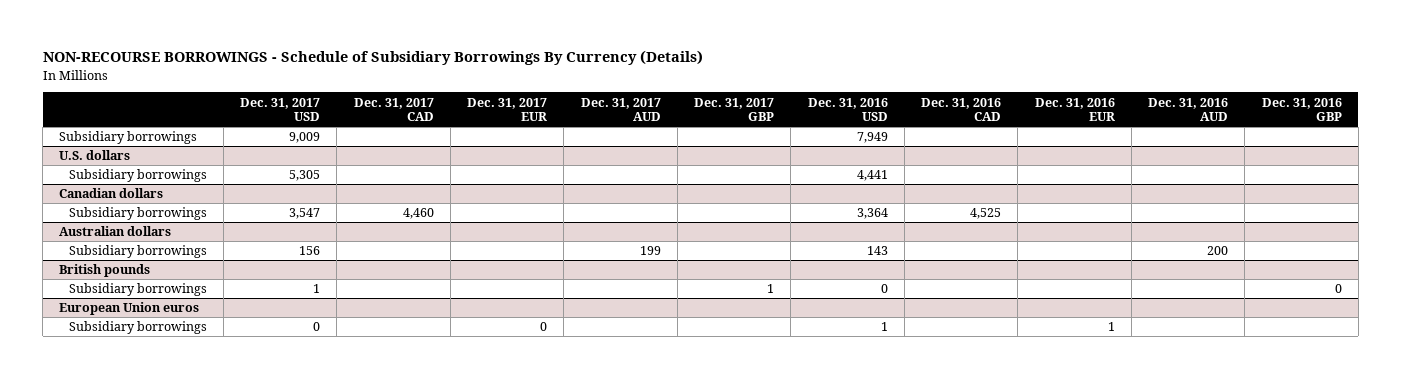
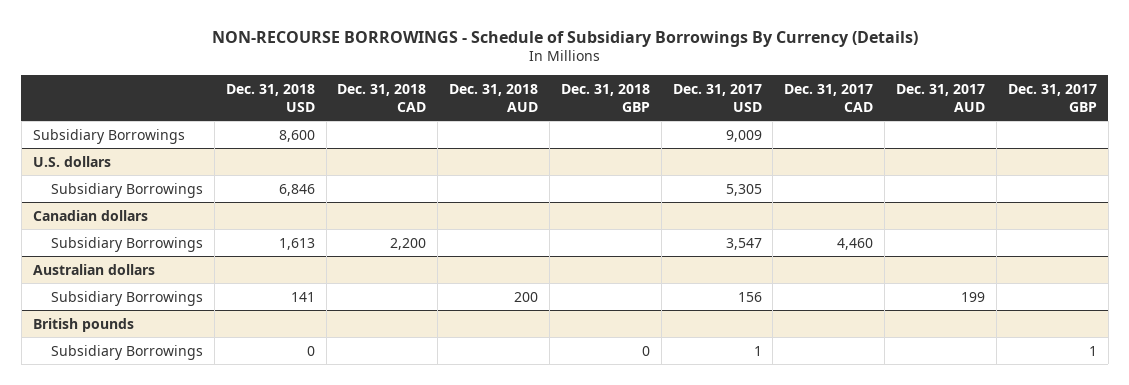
- | Dec. 31, 2017 USD | Dec. 31, 2017 CAD | Dec. 31, 2017 EUR | Dec. 31, 2017 AUD | Dec. 31, 2017 GBP | Dec. 31, 2016 USD | Dec. 31, 2016 CAD | Dec. 31, 2016 EUR | Dec. 31, 2016 AUD | Dec. 31, 2016 GBP
+ | Dec. 31, 2018 USD | Dec. 31, 2018 CAD | Dec. 31, 2018 AUD | Dec. 31, 2018 GBP | Dec. 31, 2017 USD | Dec. 31, 2017 CAD | Dec. 31, 2017 AUD | Dec. 31, 2017 GBP
- Subsidiary borrowings | 9,009 | | | | | 7,949 | | | |
+ Subsidiary Borrowings | 8,600 | | | | 9,009 | | |
@ U.S. dollars
- Subsidiary borrowings | 5,305 | | | | | 4,441 | | | |
+ Subsidiary Borrowings | 6,846 | | | | 5,305 | | |
@ Canadian dollars
- Subsidiary borrowings | 3,547 | 4,460 | | | | 3,364 | 4,525 | | |
+ Subsidiary Borrowings | 1,613 | 2,200 | | | 3,547 | 4,460 | |
@ Australian dollars
- Subsidiary borrowings | 156 | | | 199 | | 143 | | | 200 |
+ Subsidiary Borrowings | 141 | | 200 | | 156 | | 199 |
@ British pounds
- Subsidiary borrowings | 1 | | | | 1 | 0 | | | | 0
- European Union euros
- Subsidiary borrowings | 0 | | 0 | | | 1 | | 1 | |
@ British pounds
+ Subsidiary Borrowings | 0 | | | 0 | 1 | | | 1

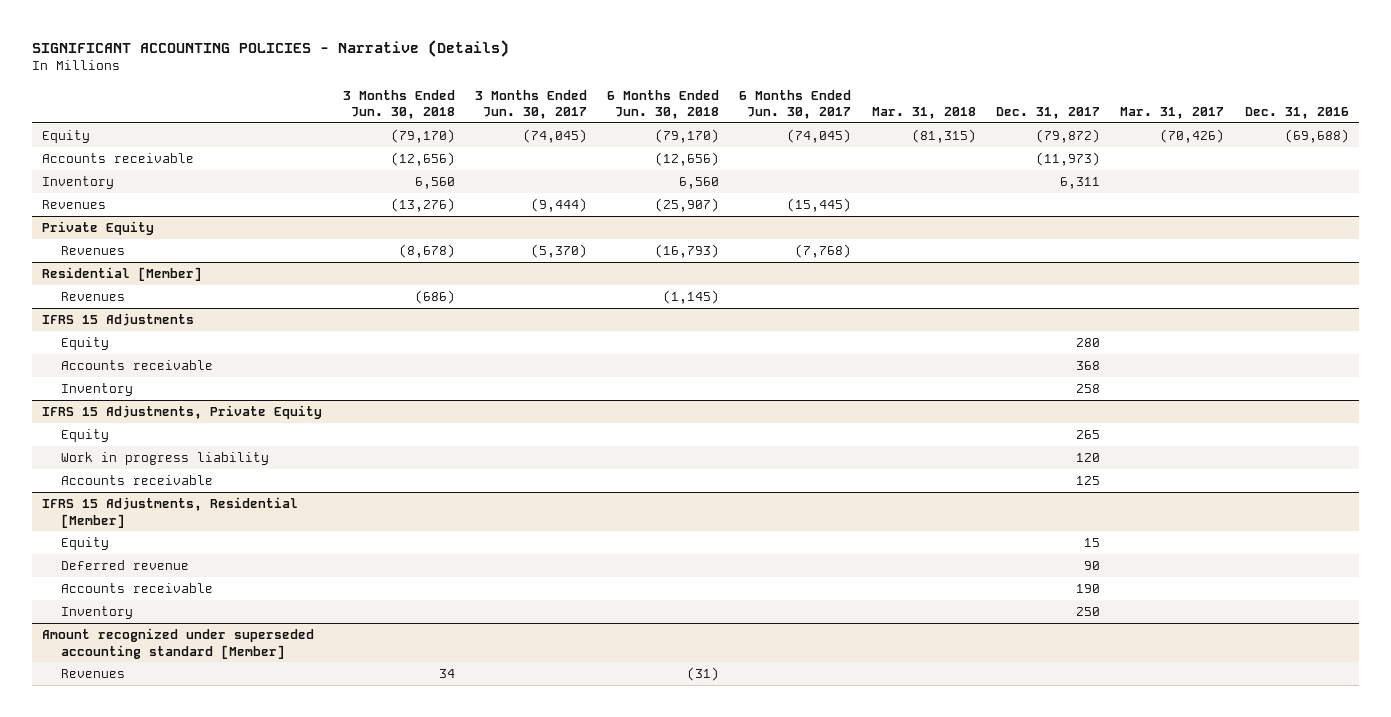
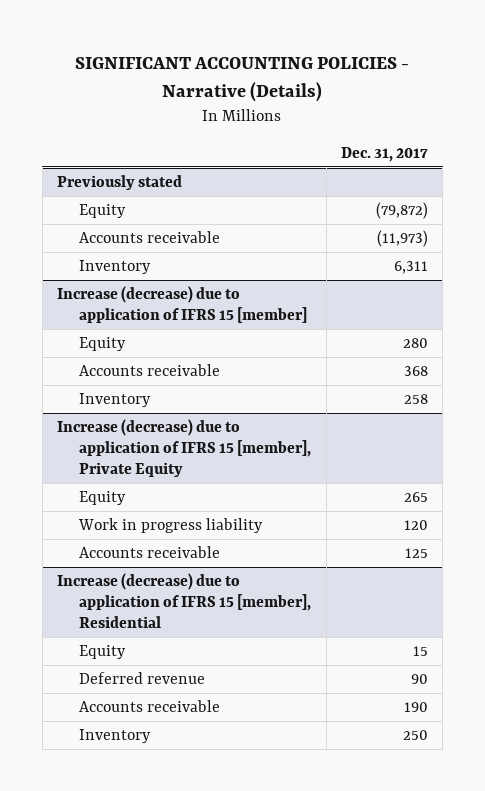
- | 3 Months Ended Jun. 30, 2018 | 3 Months Ended Jun. 30, 2017 | 6 Months Ended Jun. 30, 2018 | 6 Months Ended Jun. 30, 2017 | Mar. 31, 2018 | Dec. 31, 2017 | Mar. 31, 2017 | Dec. 31, 2016
+ | Dec. 31, 2017
+ Previously stated
- Revenues | (13,276) | (9,444) | (25,907) | (15,445) | | | |
- Private Equity
- Revenues | (8,678) | (5,370) | (16,793) | (7,768) | | | |
- Residential [Member]
- Revenues | (686) | | (1,145) | | | | |
- IFRS 15 Adjustments
+ Increase (decrease) due to application of IFRS 15 [member]
- IFRS 15 Adjustments, Private Equity
+ Increase (decrease) due to application of IFRS 15 [member], Private Equity
- IFRS 15 Adjustments, Residential [Member]
+ Increase (decrease) due to application of IFRS 15 [member], Residential
- Amount recognized under superseded accounting standard [Member]
- Revenues | 34 | | (31) | | | | |

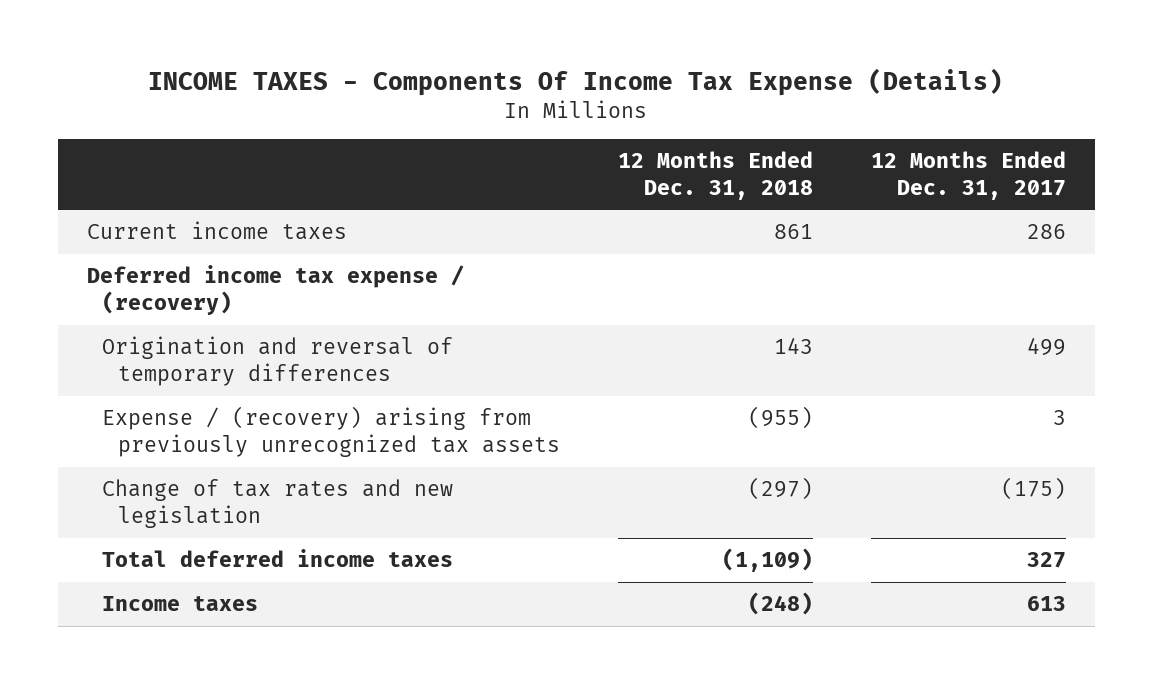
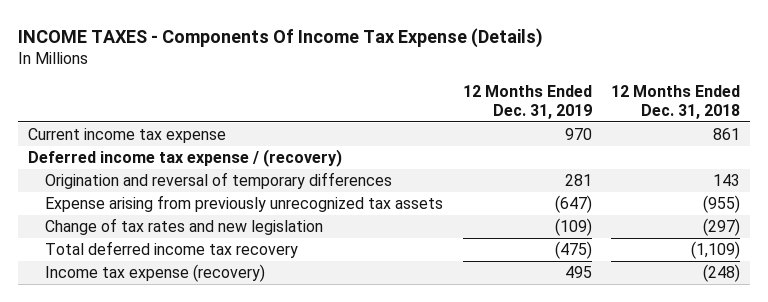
- | 12 Months Ended Dec. 31, 2018 | 12 Months Ended Dec. 31, 2017
+ | 12 Months Ended Dec. 31, 2019 | 12 Months Ended Dec. 31, 2018
- Current income taxes | 861 | 286
+ Current income tax expense | 970 | 861
- Expense / (recovery) arising from previously unrecognized tax assets | (955) | 3
+ Expense arising from previously unrecognized tax assets | (647) | (955)
- Total deferred income taxes | (1,109) | 327
- Income taxes | (248) | 613
+ Total deferred income tax recovery | (475) | (1,109)
+ Income tax expense (recovery) | 495 | (248)

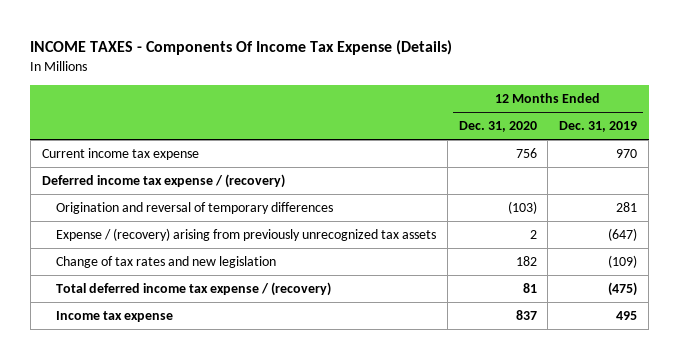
- | 12 Months Ended Dec. 31, 2019 | 12 Months Ended Dec. 31, 2018
+ | 12 Months Ended Dec. 31, 2020 | 12 Months Ended Dec. 31, 2019
- Expense arising from previously unrecognized tax assets | (647) | (955)
+ Expense / (recovery) arising from previously unrecognized tax assets | 2 | (647)
- Total deferred income tax recovery | (475) | (1,109)
- Income tax expense (recovery) | 495 | (248)
+ Total deferred income tax expense / (recovery) | 81 | (475)
+ Income tax expense | 837 | 495

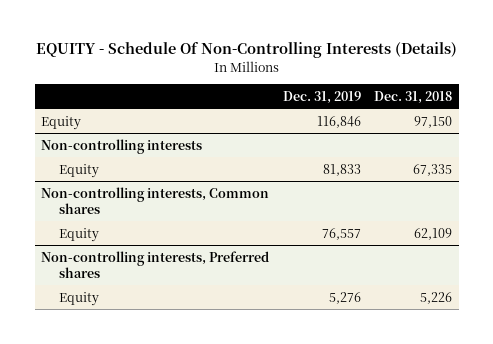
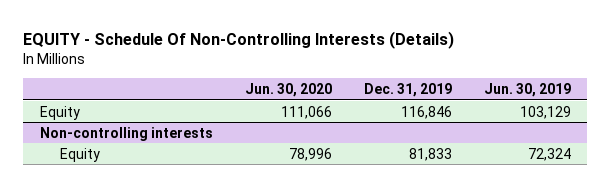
- | Dec. 31, 2019 | Dec. 31, 2018
+ | Jun. 30, 2020 | Dec. 31, 2019 | Jun. 30, 2019
- Non-controlling interests, Common shares
- Equity | 76,557 | 62,109
- Non-controlling interests, Preferred shares
- Equity | 5,276 | 5,226

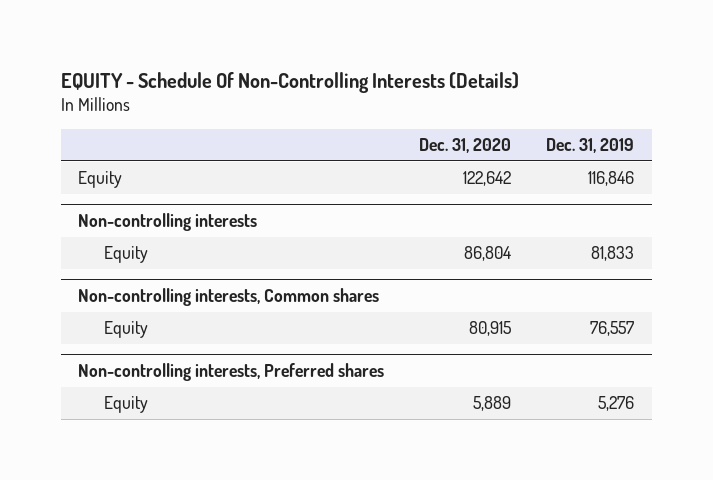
- | Jun. 30, 2020 | Dec. 31, 2019 | Jun. 30, 2019
+ | Dec. 31, 2020 | Dec. 31, 2019
+ Non-controlling interests, Common shares
+ Equity | 80,915 | 76,557
+ Non-controlling interests, Preferred shares
+ Equity | 5,889 | 5,276

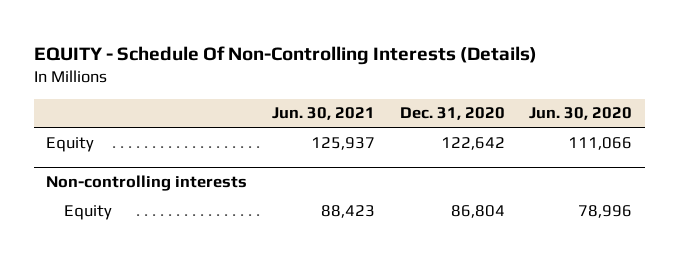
- | Dec. 31, 2020 | Dec. 31, 2019
+ | Jun. 30, 2021 | Dec. 31, 2020 | Jun. 30, 2020
- Non-controlling interests, Common shares
- Equity | 80,915 | 76,557
- Non-controlling interests, Preferred shares
- Equity | 5,889 | 5,276

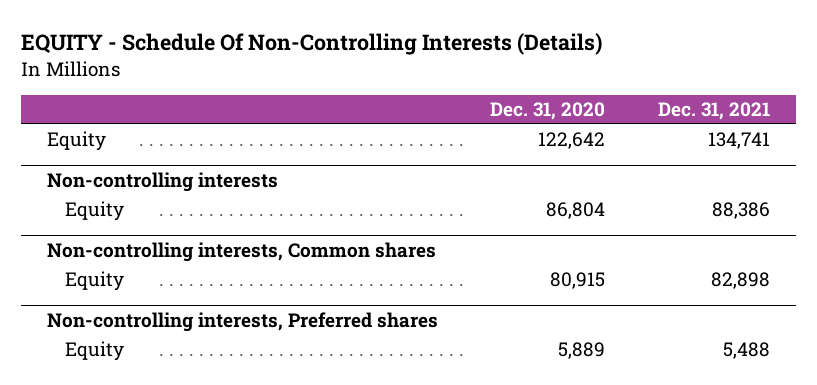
- | Jun. 30, 2021 | Dec. 31, 2020 | Jun. 30, 2020
+ | Dec. 31, 2020 | Dec. 31, 2021
+ Non-controlling interests, Common shares
+ Equity | 80,915 | 82,898
+ Non-controlling interests, Preferred shares
+ Equity | 5,889 | 5,488

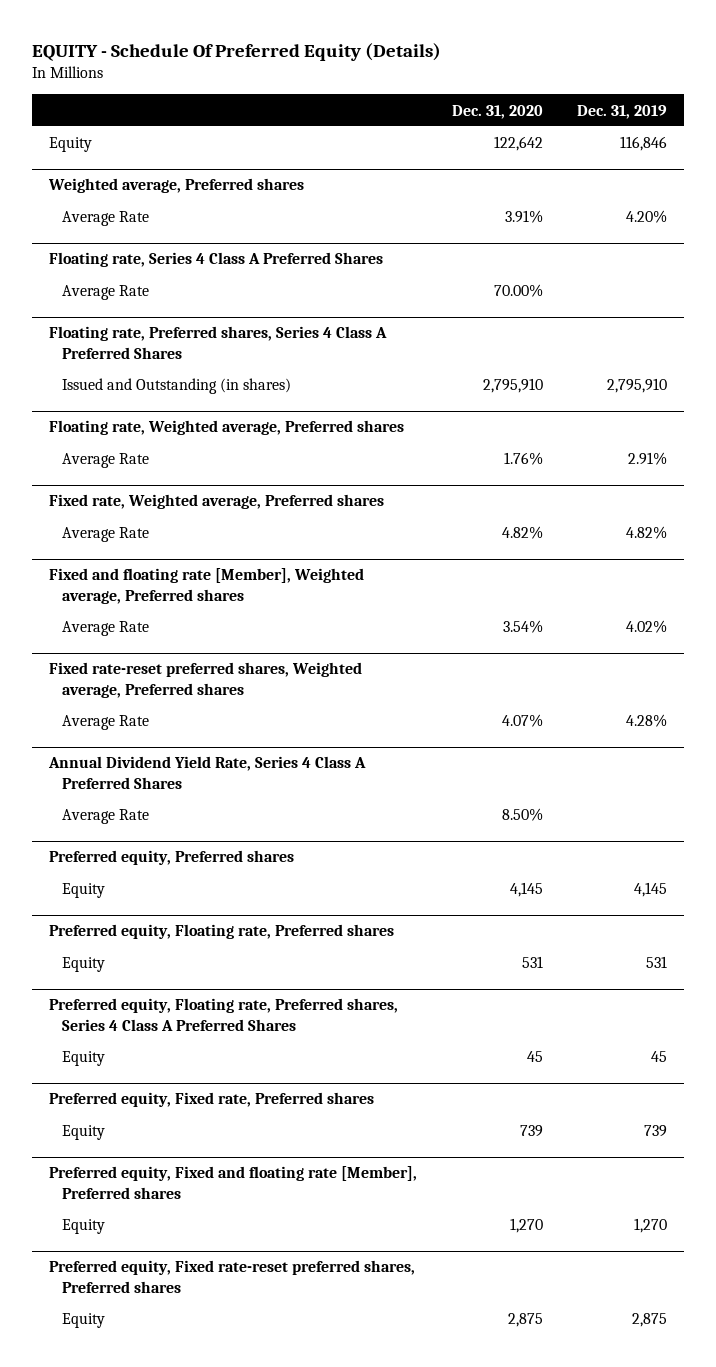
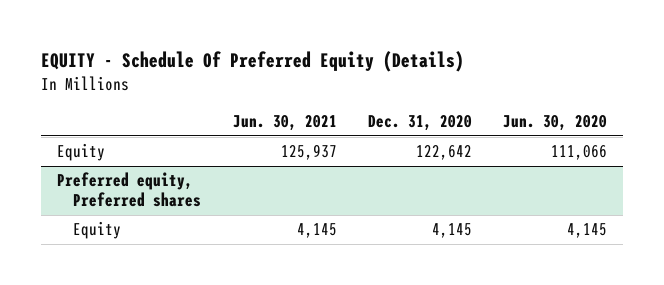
- | Dec. 31, 2020 | Dec. 31, 2019
+ | Jun. 30, 2021 | Dec. 31, 2020 | Jun. 30, 2020
- Weighted average, Preferred shares
- Average Rate | 3.91% | 4.20%
- Floating rate, Series 4 Class A Preferred Shares
- Average Rate | 70.00% |
- Floating rate, Preferred shares, Series 4 Class A Preferred Shares
- Issued and Outstanding (in shares) | 2,795,910 | 2,795,910
- Floating rate, Weighted average, Preferred shares
- Average Rate | 1.76% | 2.91%
- Fixed rate, Weighted average, Preferred shares
- Average Rate | 4.82% | 4.82%
- Fixed and floating rate [Member], Weighted average, Preferred shares
- Average Rate | 3.54% | 4.02%
- Fixed rate-reset preferred shares, Weighted average, Preferred shares
- Average Rate | 4.07% | 4.28%
- Annual Dividend Yield Rate, Series 4 Class A Preferred Shares
- Average Rate | 8.50% |
- Preferred equity, Floating rate, Preferred shares
- Equity | 531 | 531
- Preferred equity, Floating rate, Preferred shares, Series 4 Class A Preferred Shares
- Equity | 45 | 45
- Preferred equity, Fixed rate, Preferred shares
- Equity | 739 | 739
- Preferred equity, Fixed and floating rate [Member], Preferred shares
- Equity | 1,270 | 1,270
- Preferred equity, Fixed rate-reset preferred shares, Preferred shares
- Equity | 2,875 | 2,875

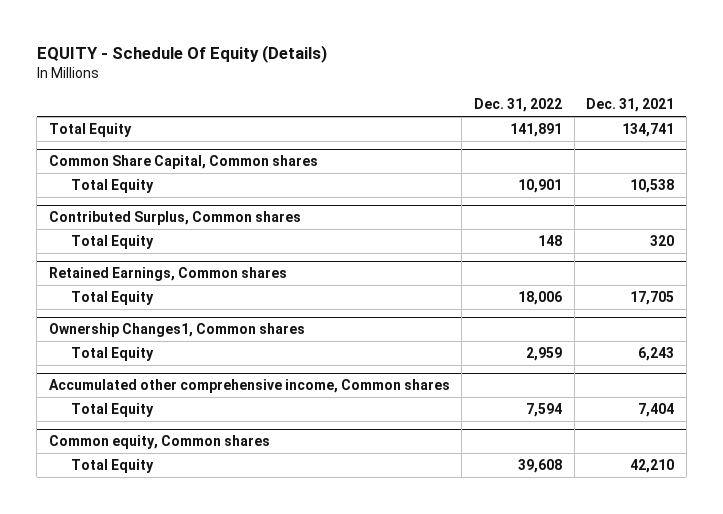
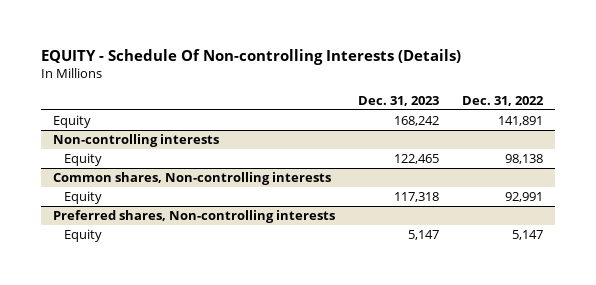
- EQUITY - Schedule Of Equity (Details)
+ EQUITY - Schedule Of Non-controlling Interests (Details)
- | Dec. 31, 2022 | Dec. 31, 2021
+ | Dec. 31, 2023 | Dec. 31, 2022
- Total Equity | 141,891 | 134,741
- Common Share Capital, Common shares
- Total Equity | 10,901 | 10,538
- Contributed Surplus, Common shares
- Total Equity | 148 | 320
- Retained Earnings, Common shares
- Total Equity | 18,006 | 17,705
- Ownership Changes1, Common shares
- Total Equity | 2,959 | 6,243
- Accumulated other comprehensive income, Common shares
- Total Equity | 7,594 | 7,404
- Common equity, Common shares
- Total Equity | 39,608 | 42,210
+ Equity | 168,242 | 141,891
+ Non-controlling interests
+ Equity | 122,465 | 98,138
+ Common shares, Non-controlling interests
+ Equity | 117,318 | 92,991
+ Preferred shares, Non-controlling interests
+ Equity | 5,147 | 5,147

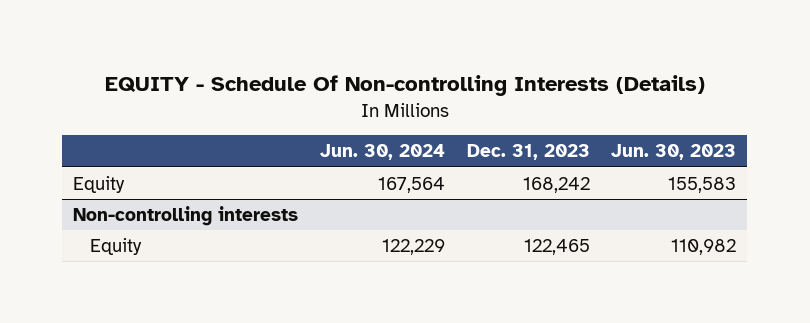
- | Dec. 31, 2023 | Dec. 31, 2022
+ | Jun. 30, 2024 | Dec. 31, 2023 | Jun. 30, 2023
- Common shares, Non-controlling interests
- Equity | 117,318 | 92,991
- Preferred shares, Non-controlling interests
- Equity | 5,147 | 5,147

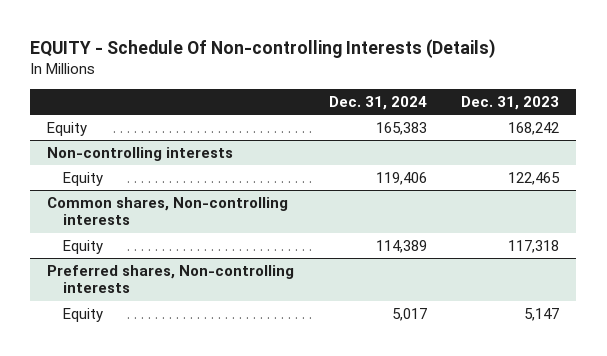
- | Jun. 30, 2024 | Dec. 31, 2023 | Jun. 30, 2023
+ | Dec. 31, 2024 | Dec. 31, 2023
+ Common shares, Non-controlling interests
+ Equity | 114,389 | 117,318
+ Preferred shares, Non-controlling interests
+ Equity | 5,017 | 5,147

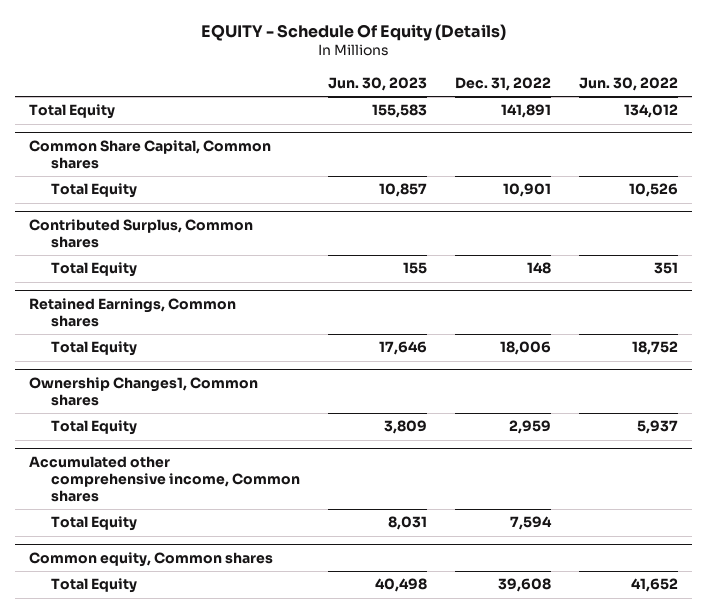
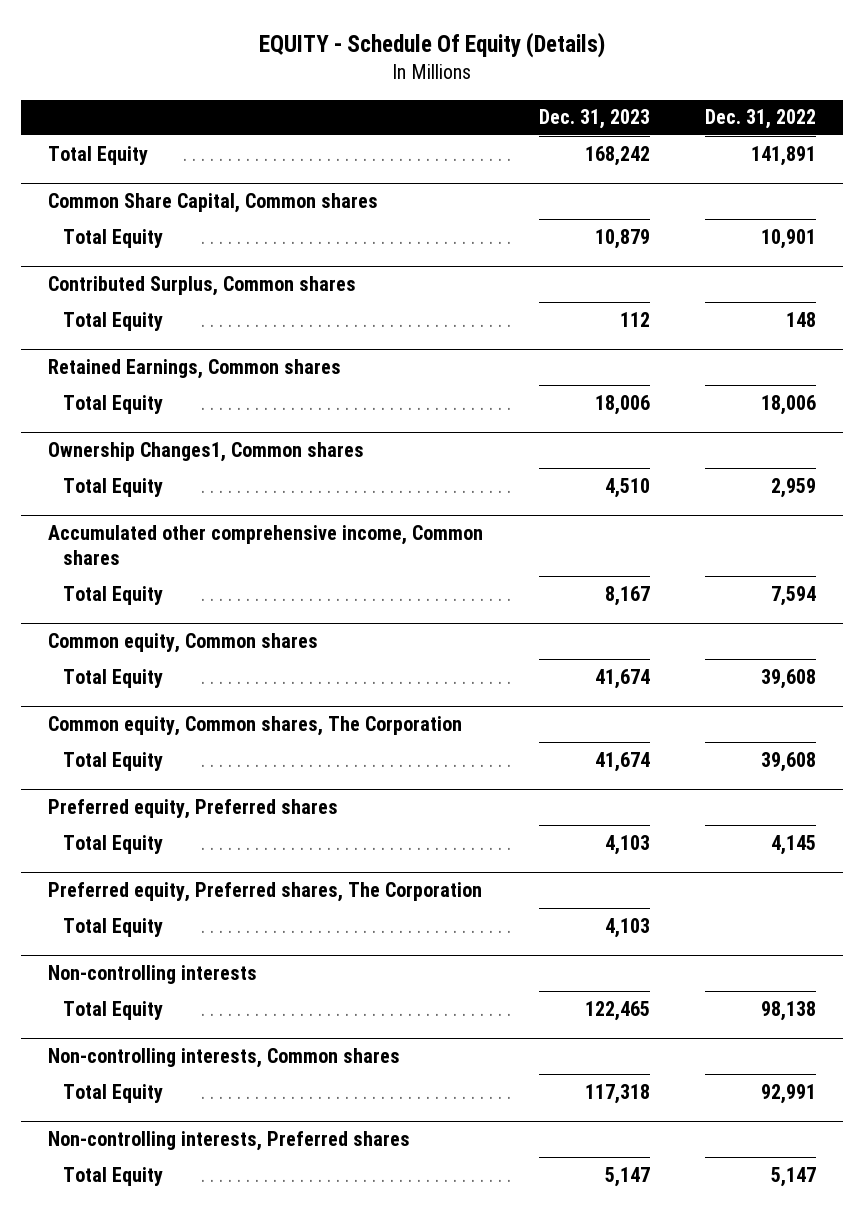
- | Jun. 30, 2023 | Dec. 31, 2022 | Jun. 30, 2022
+ | Dec. 31, 2023 | Dec. 31, 2022
+ Common equity, Common shares, The Corporation
+ Total Equity | 41,674 | 39,608
+ Preferred equity, Preferred shares
+ Total Equity | 4,103 | 4,145
+ Preferred equity, Preferred shares, The Corporation
+ Total Equity | 4,103 |
+ Non-controlling interests
+ Total Equity | 122,465 | 98,138
+ Non-controlling interests, Common shares
+ Total Equity | 117,318 | 92,991
+ Non-controlling interests, Preferred shares
+ Total Equity | 5,147 | 5,147

